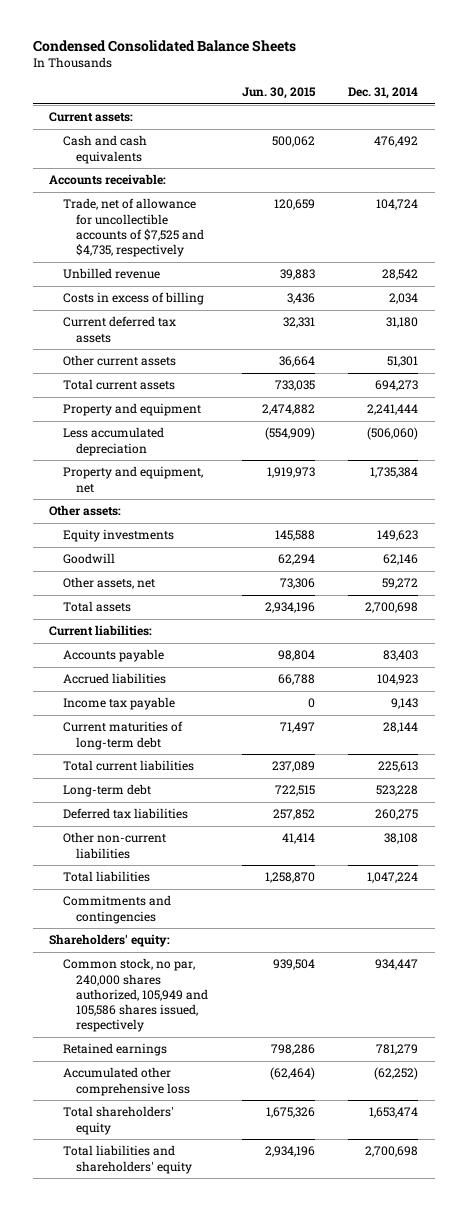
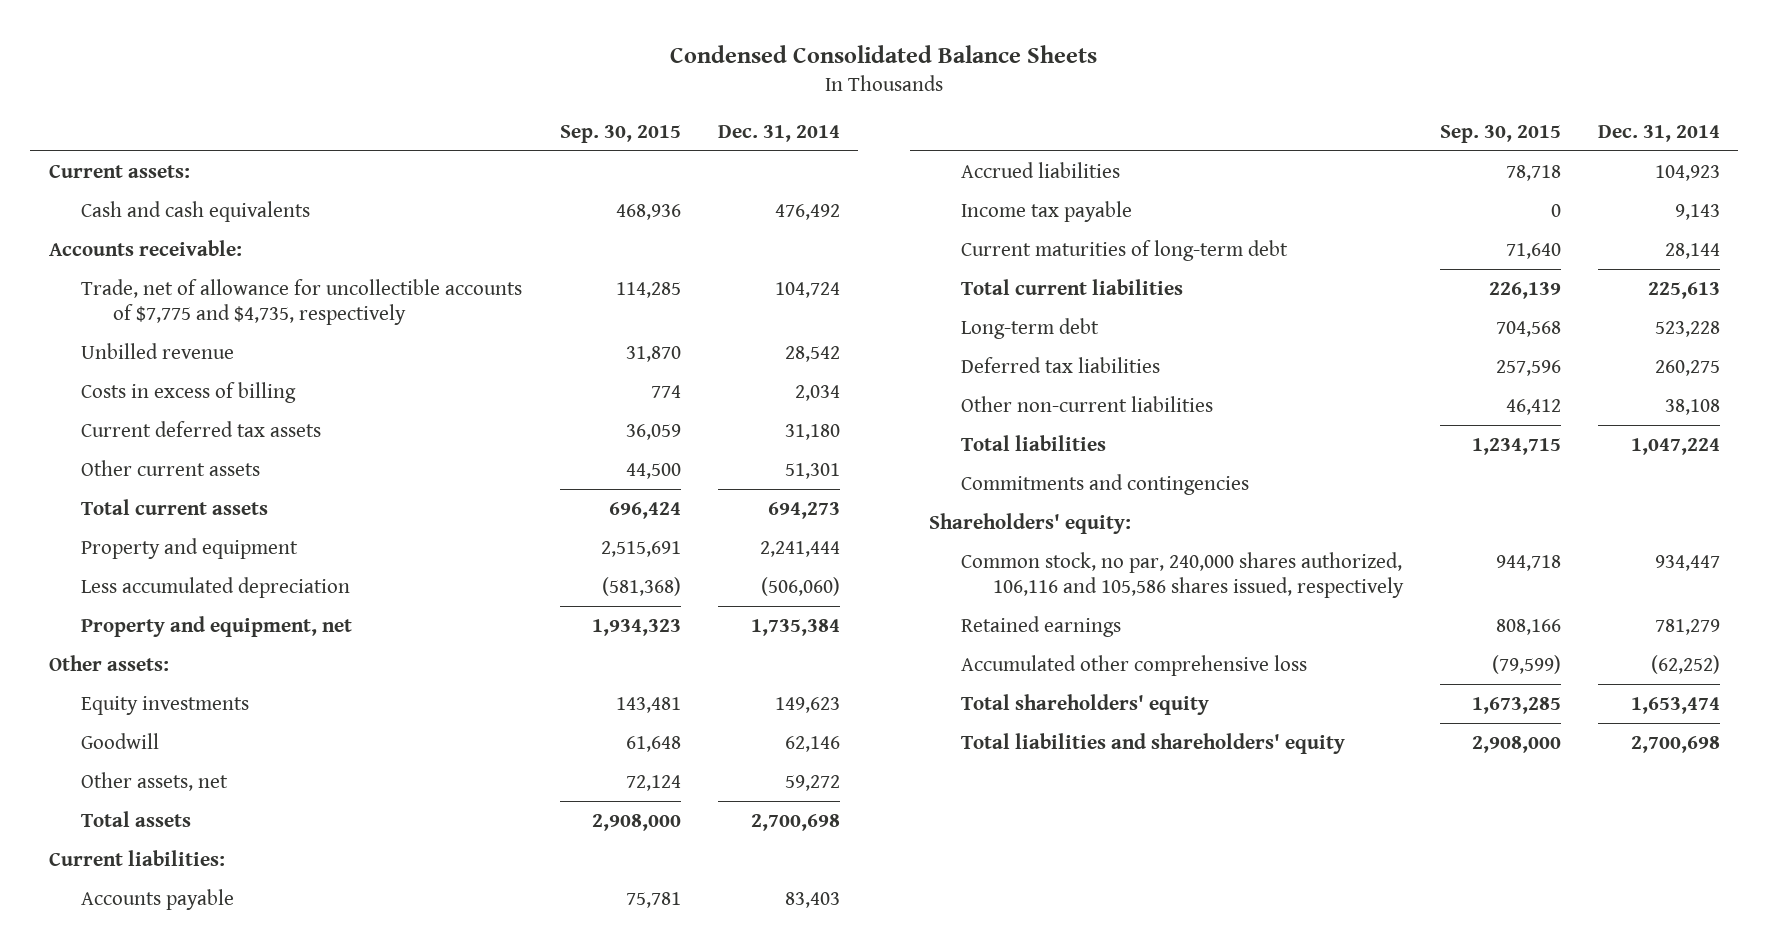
- | Jun. 30, 2015 | Dec. 31, 2014
+ | Sep. 30, 2015 | Dec. 31, 2014
- Trade, net of allowance for uncollectible accounts of $7,525 and $4,735, respectively | 120,659 | 104,724
+ Trade, net of allowance for uncollectible accounts of $7,775 and $4,735, respectively | 114,285 | 104,724
- Common stock, no par, 240,000 shares authorized, 105,949 and 105,586 shares issued, respectively | 939,504 | 934,447
+ Common stock, no par, 240,000 shares authorized, 106,116 and 105,586 shares issued, respectively | 944,718 | 934,447

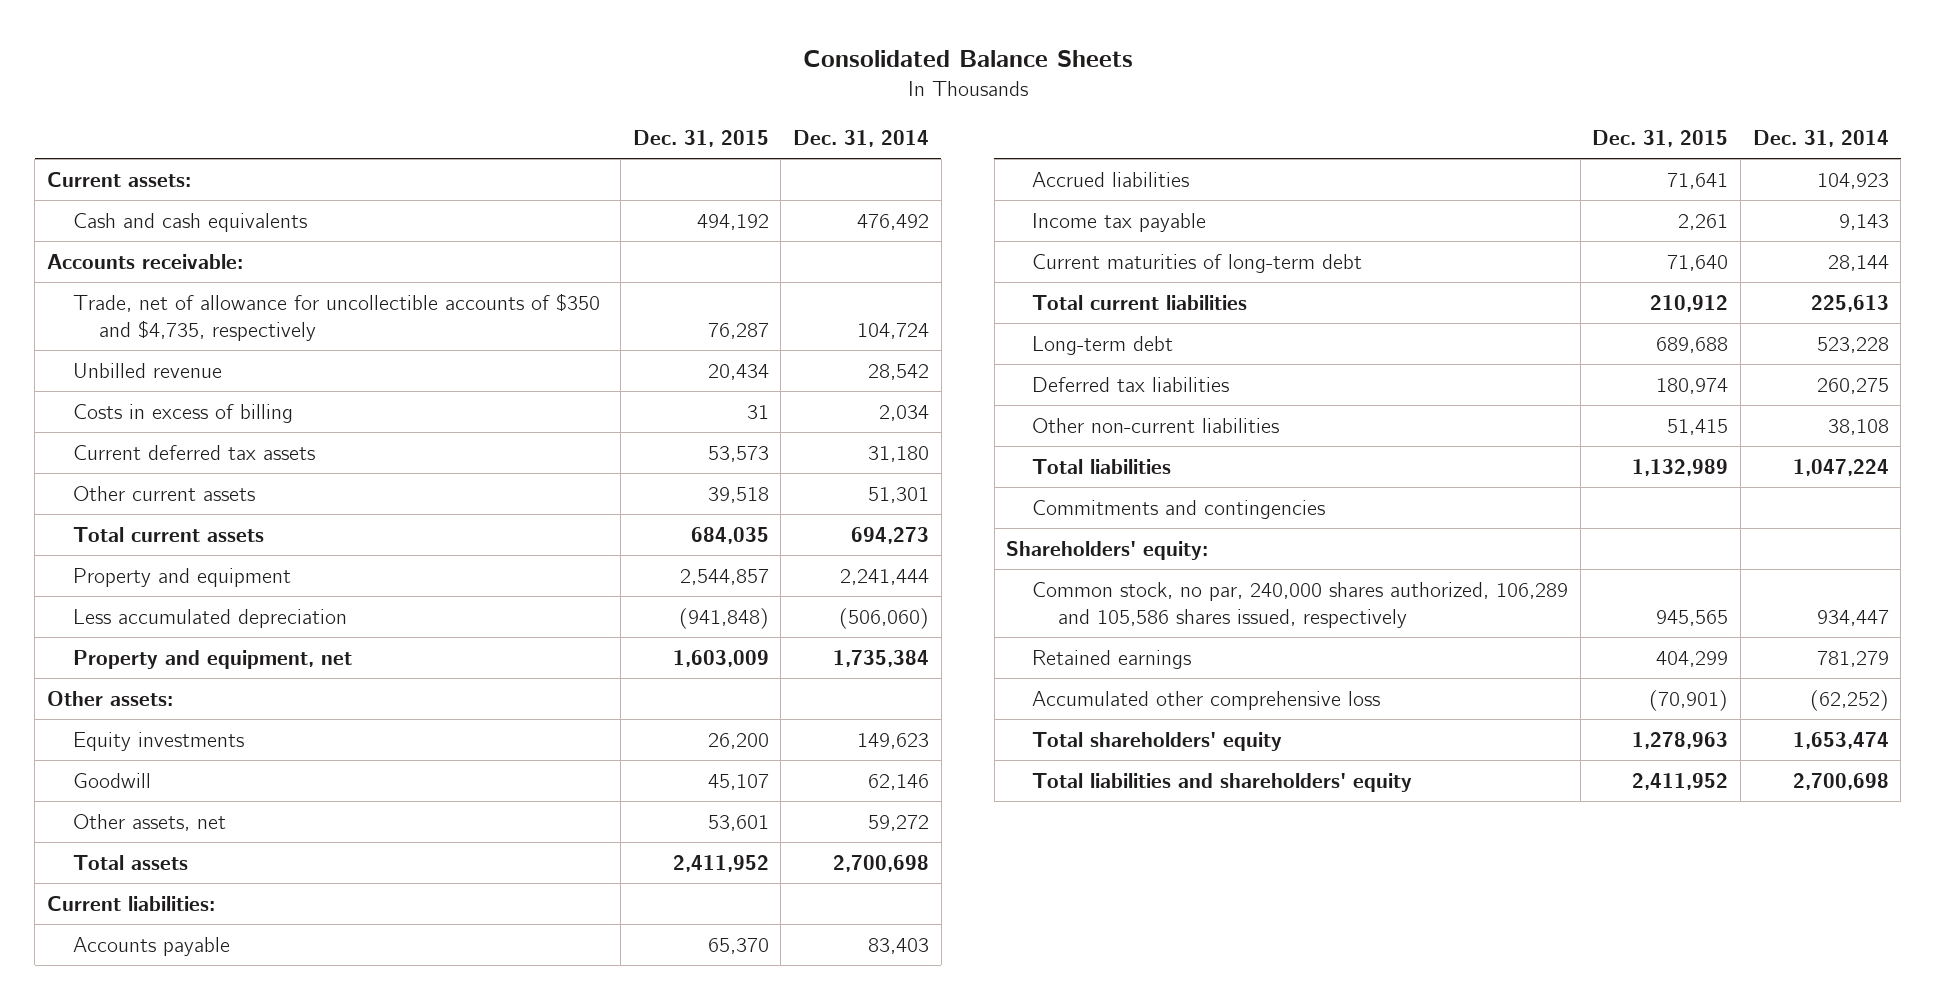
- Condensed Consolidated Balance Sheets
+ Consolidated Balance Sheets
- | Sep. 30, 2015 | Dec. 31, 2014
+ | Dec. 31, 2015 | Dec. 31, 2014
- Trade, net of allowance for uncollectible accounts of $7,775 and $4,735, respectively | 114,285 | 104,724
+ Trade, net of allowance for uncollectible accounts of $350 and $4,735, respectively | 76,287 | 104,724
- Common stock, no par, 240,000 shares authorized, 106,116 and 105,586 shares issued, respectively | 944,718 | 934,447
+ Common stock, no par, 240,000 shares authorized, 106,289 and 105,586 shares issued, respectively | 945,565 | 934,447

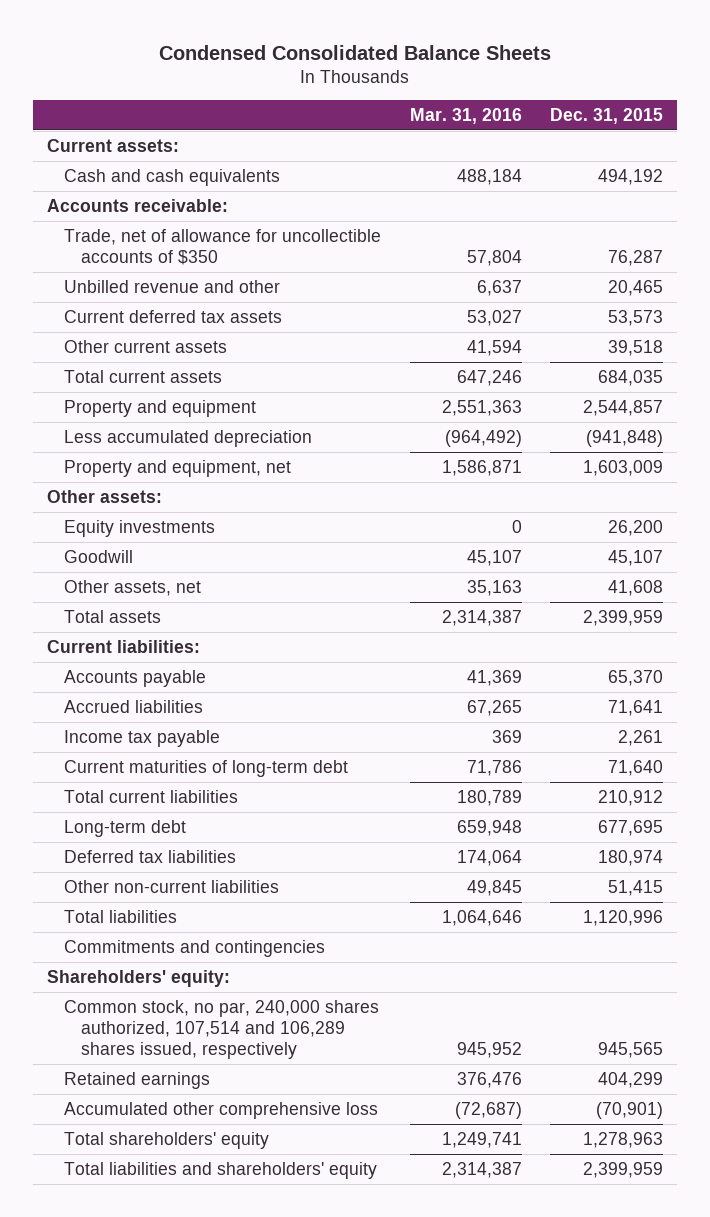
- Consolidated Balance Sheets
+ Condensed Consolidated Balance Sheets
- | Dec. 31, 2015 | Dec. 31, 2014
+ | Mar. 31, 2016 | Dec. 31, 2015
- Trade, net of allowance for uncollectible accounts of $350 and $4,735, respectively | 76,287 | 104,724
- Unbilled revenue | 20,434 | 28,542
- Costs in excess of billing | 31 | 2,034
+ Trade, net of allowance for uncollectible accounts of $350 | 57,804 | 76,287
+ Unbilled revenue and other | 6,637 | 20,465
- Other assets, net | 53,601 | 59,272
- Total assets | 2,411,952 | 2,700,698
+ Other assets, net | 35,163 | 41,608
+ Total assets | 2,314,387 | 2,399,959
- Long-term debt | 689,688 | 523,228
+ Long-term debt | 659,948 | 677,695
- Total liabilities | 1,132,989 | 1,047,224
+ Total liabilities | 1,064,646 | 1,120,996
- Common stock, no par, 240,000 shares authorized, 106,289 and 105,586 shares issued, respectively | 945,565 | 934,447
+ Common stock, no par, 240,000 shares authorized, 107,514 and 106,289 shares issued, respectively | 945,952 | 945,565
- Total liabilities and shareholders' equity | 2,411,952 | 2,700,698
+ Total liabilities and shareholders' equity | 2,314,387 | 2,399,959

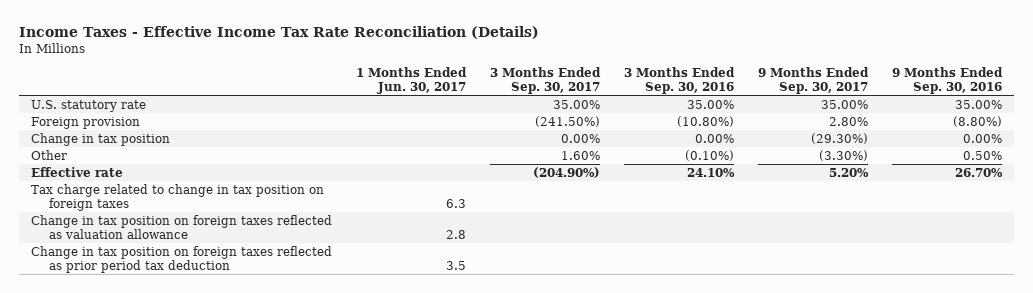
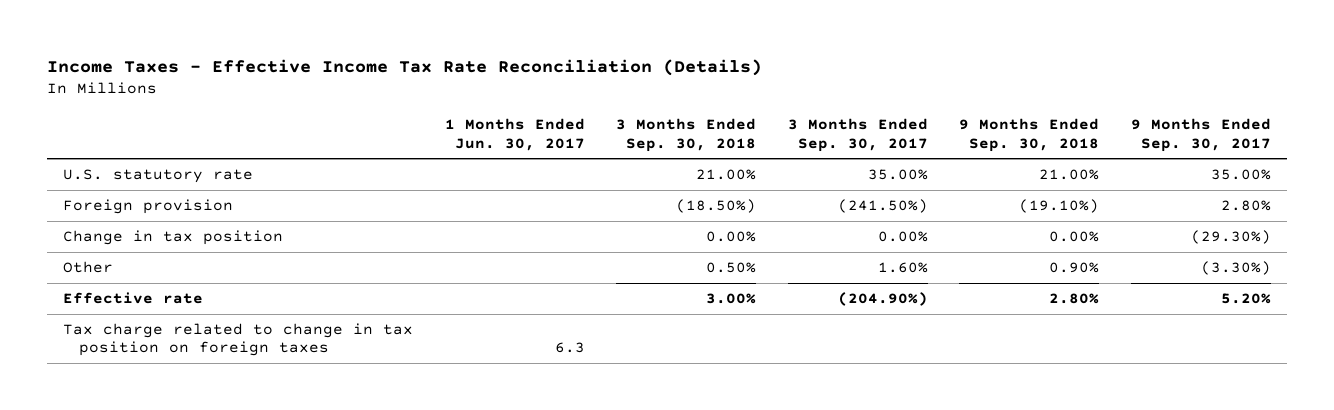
- | 1 Months Ended Jun. 30, 2017 | 3 Months Ended Sep. 30, 2017 | 3 Months Ended Sep. 30, 2016 | 9 Months Ended Sep. 30, 2017 | 9 Months Ended Sep. 30, 2016
+ | 1 Months Ended Jun. 30, 2017 | 3 Months Ended Sep. 30, 2018 | 3 Months Ended Sep. 30, 2017 | 9 Months Ended Sep. 30, 2018 | 9 Months Ended Sep. 30, 2017
- Change in tax position on foreign taxes reflected as valuation allowance | 2.8 | | | |
- Change in tax position on foreign taxes reflected as prior period tax deduction | 3.5 | | | |

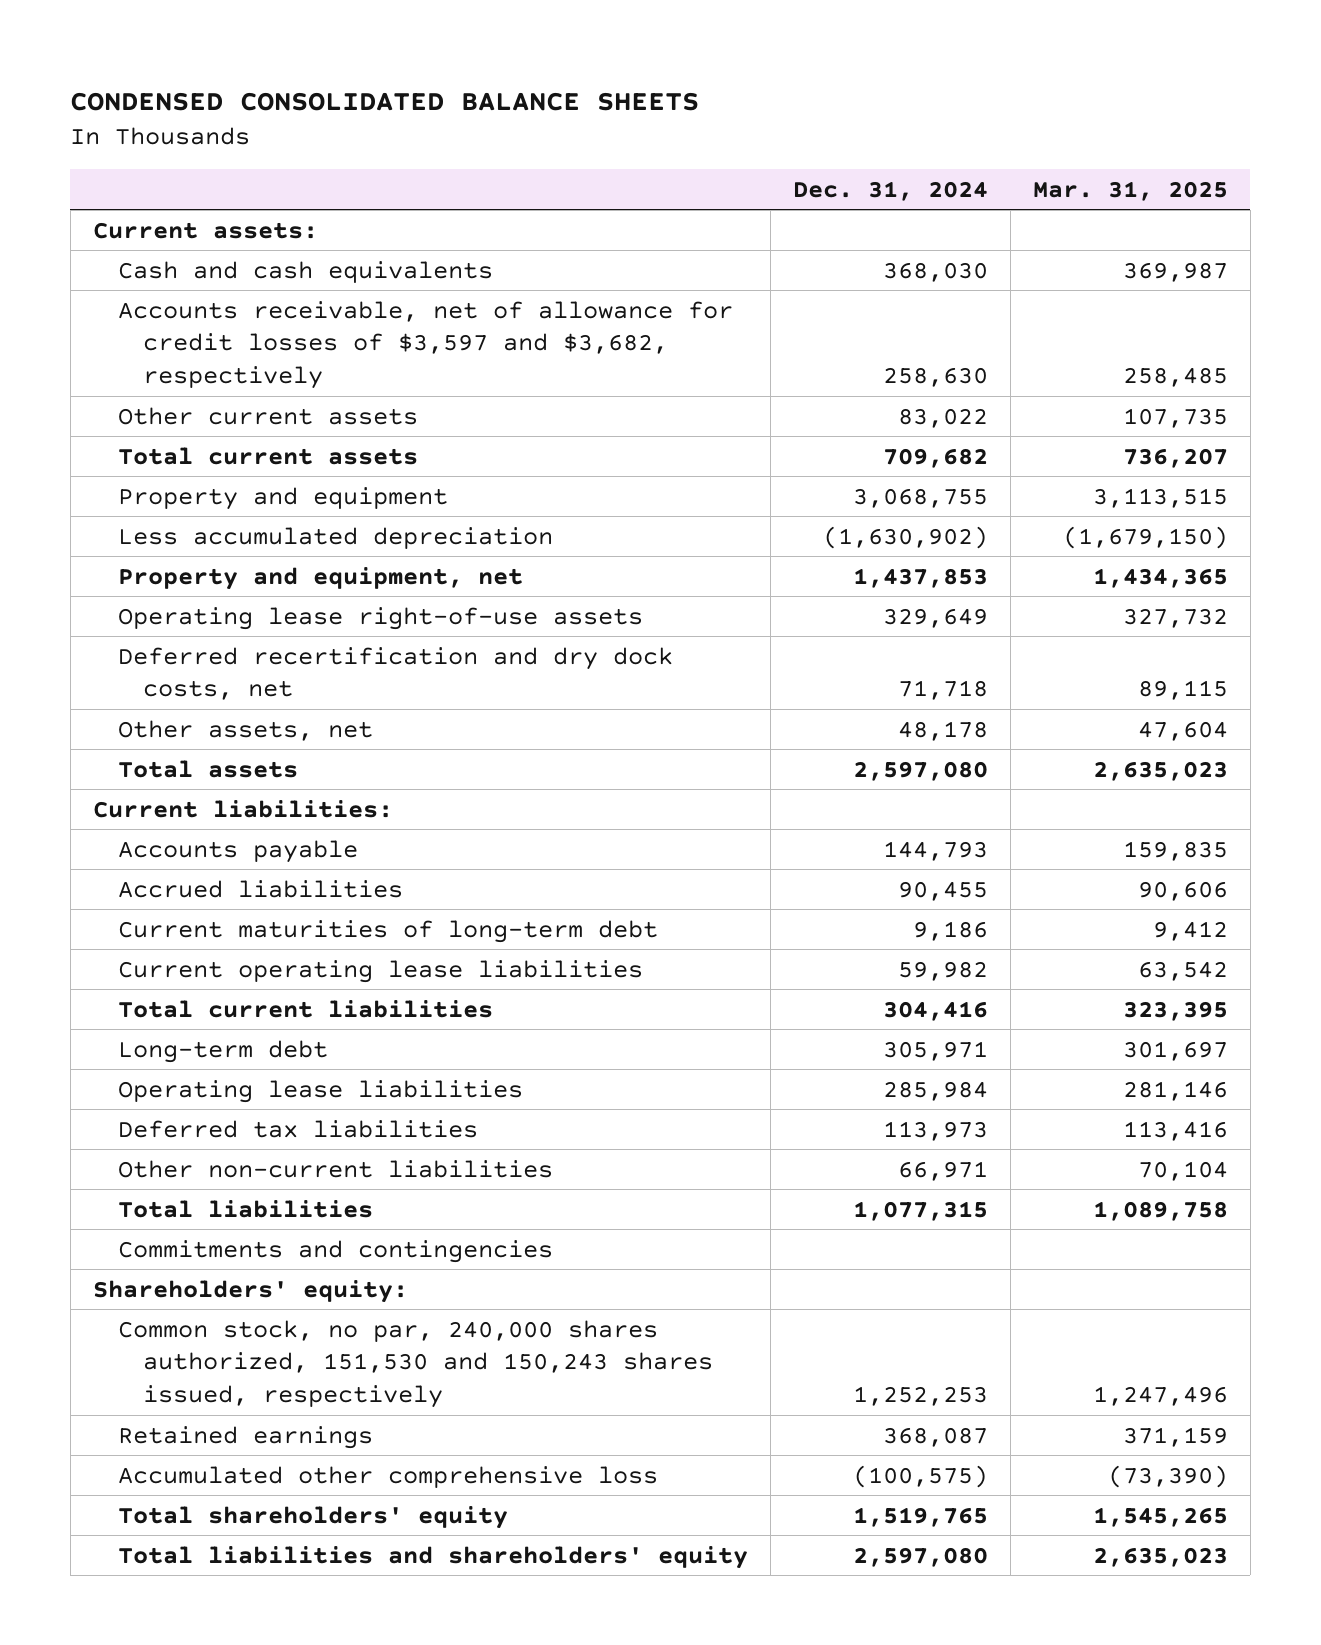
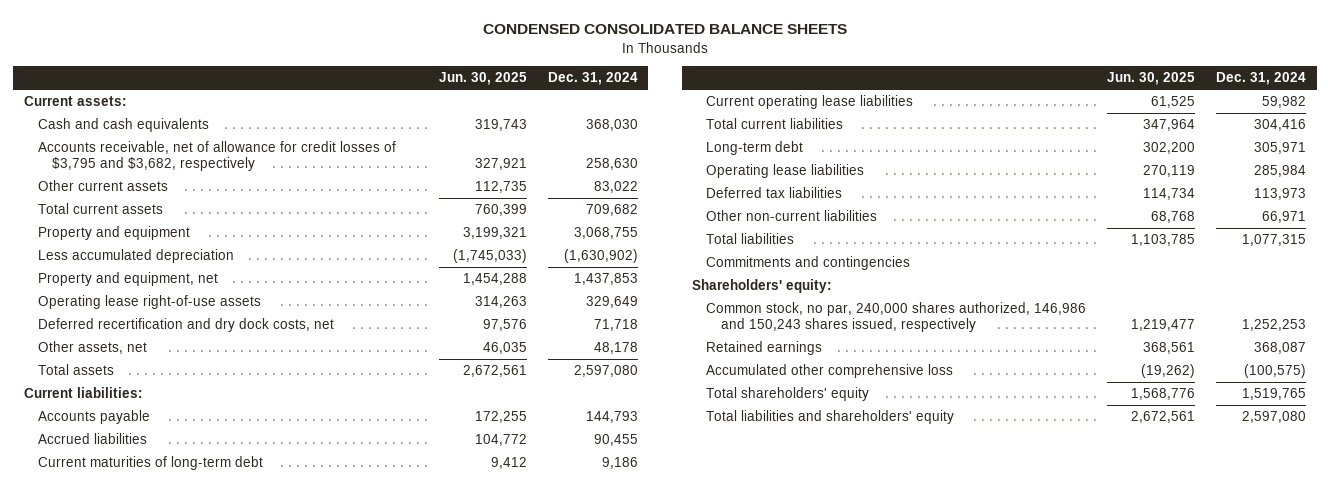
- | Dec. 31, 2024 | Mar. 31, 2025
+ | Jun. 30, 2025 | Dec. 31, 2024
- Accounts receivable, net of allowance for credit losses of $3,597 and $3,682, respectively | 258,630 | 258,485
+ Accounts receivable, net of allowance for credit losses of $3,795 and $3,682, respectively | 327,921 | 258,630
- Common stock, no par, 240,000 shares authorized, 151,530 and 150,243 shares issued, respectively | 1,252,253 | 1,247,496
+ Common stock, no par, 240,000 shares authorized, 146,986 and 150,243 shares issued, respectively | 1,219,477 | 1,252,253

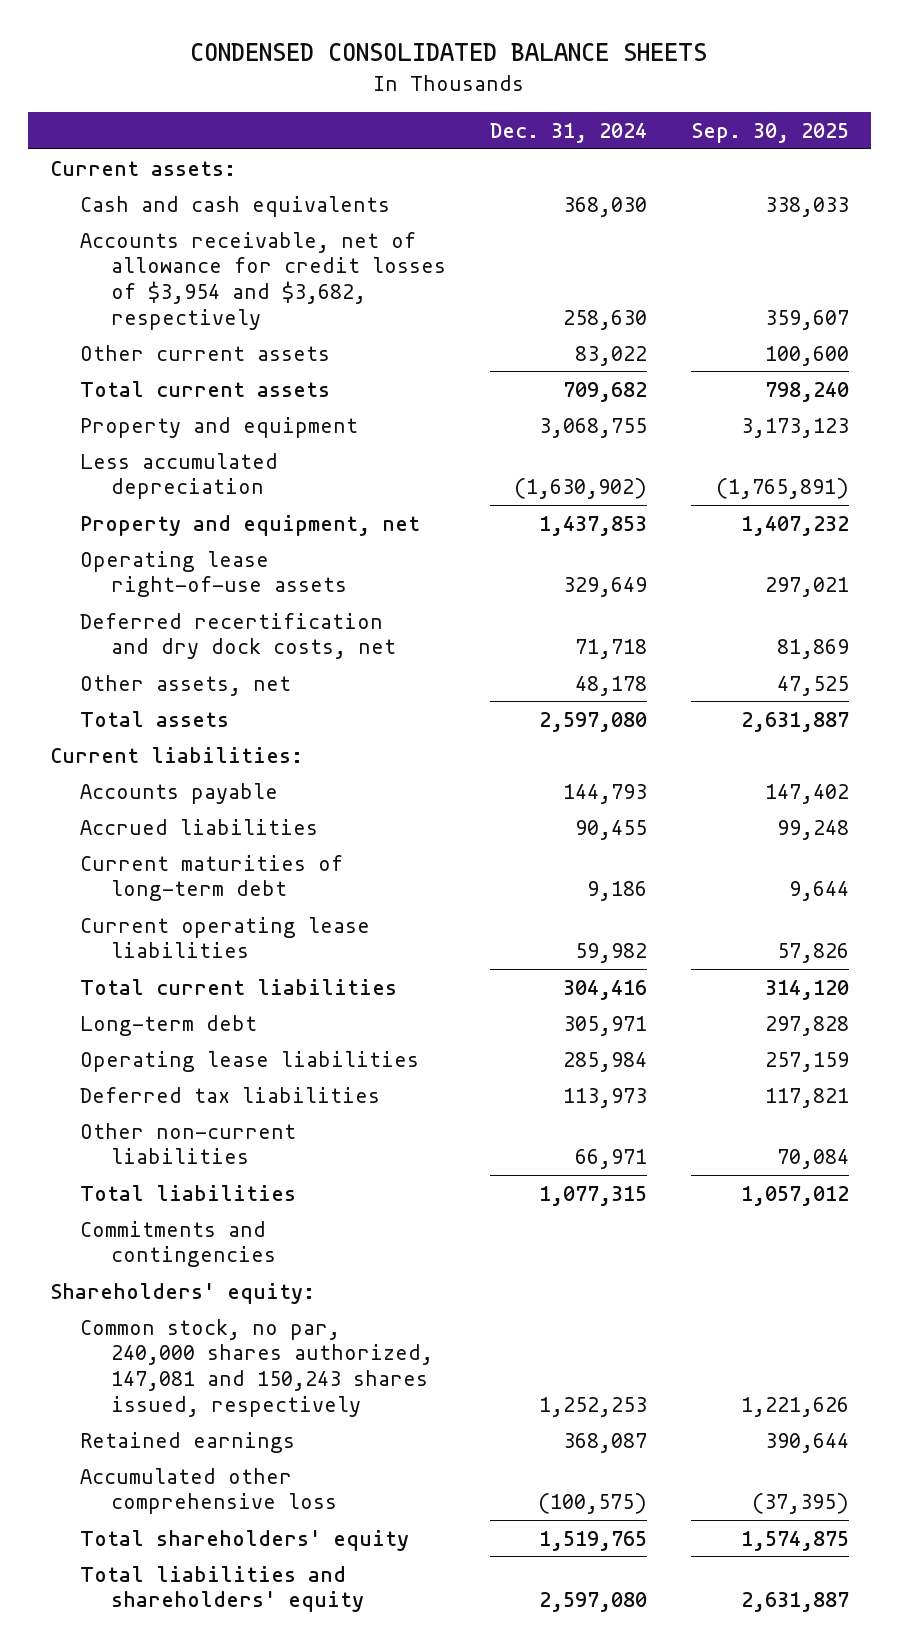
- | Jun. 30, 2025 | Dec. 31, 2024
+ | Dec. 31, 2024 | Sep. 30, 2025
- Accounts receivable, net of allowance for credit losses of $3,795 and $3,682, respectively | 327,921 | 258,630
+ Accounts receivable, net of allowance for credit losses of $3,954 and $3,682, respectively | 258,630 | 359,607
- Common stock, no par, 240,000 shares authorized, 146,986 and 150,243 shares issued, respectively | 1,219,477 | 1,252,253
+ Common stock, no par, 240,000 shares authorized, 147,081 and 150,243 shares issued, respectively | 1,252,253 | 1,221,626

